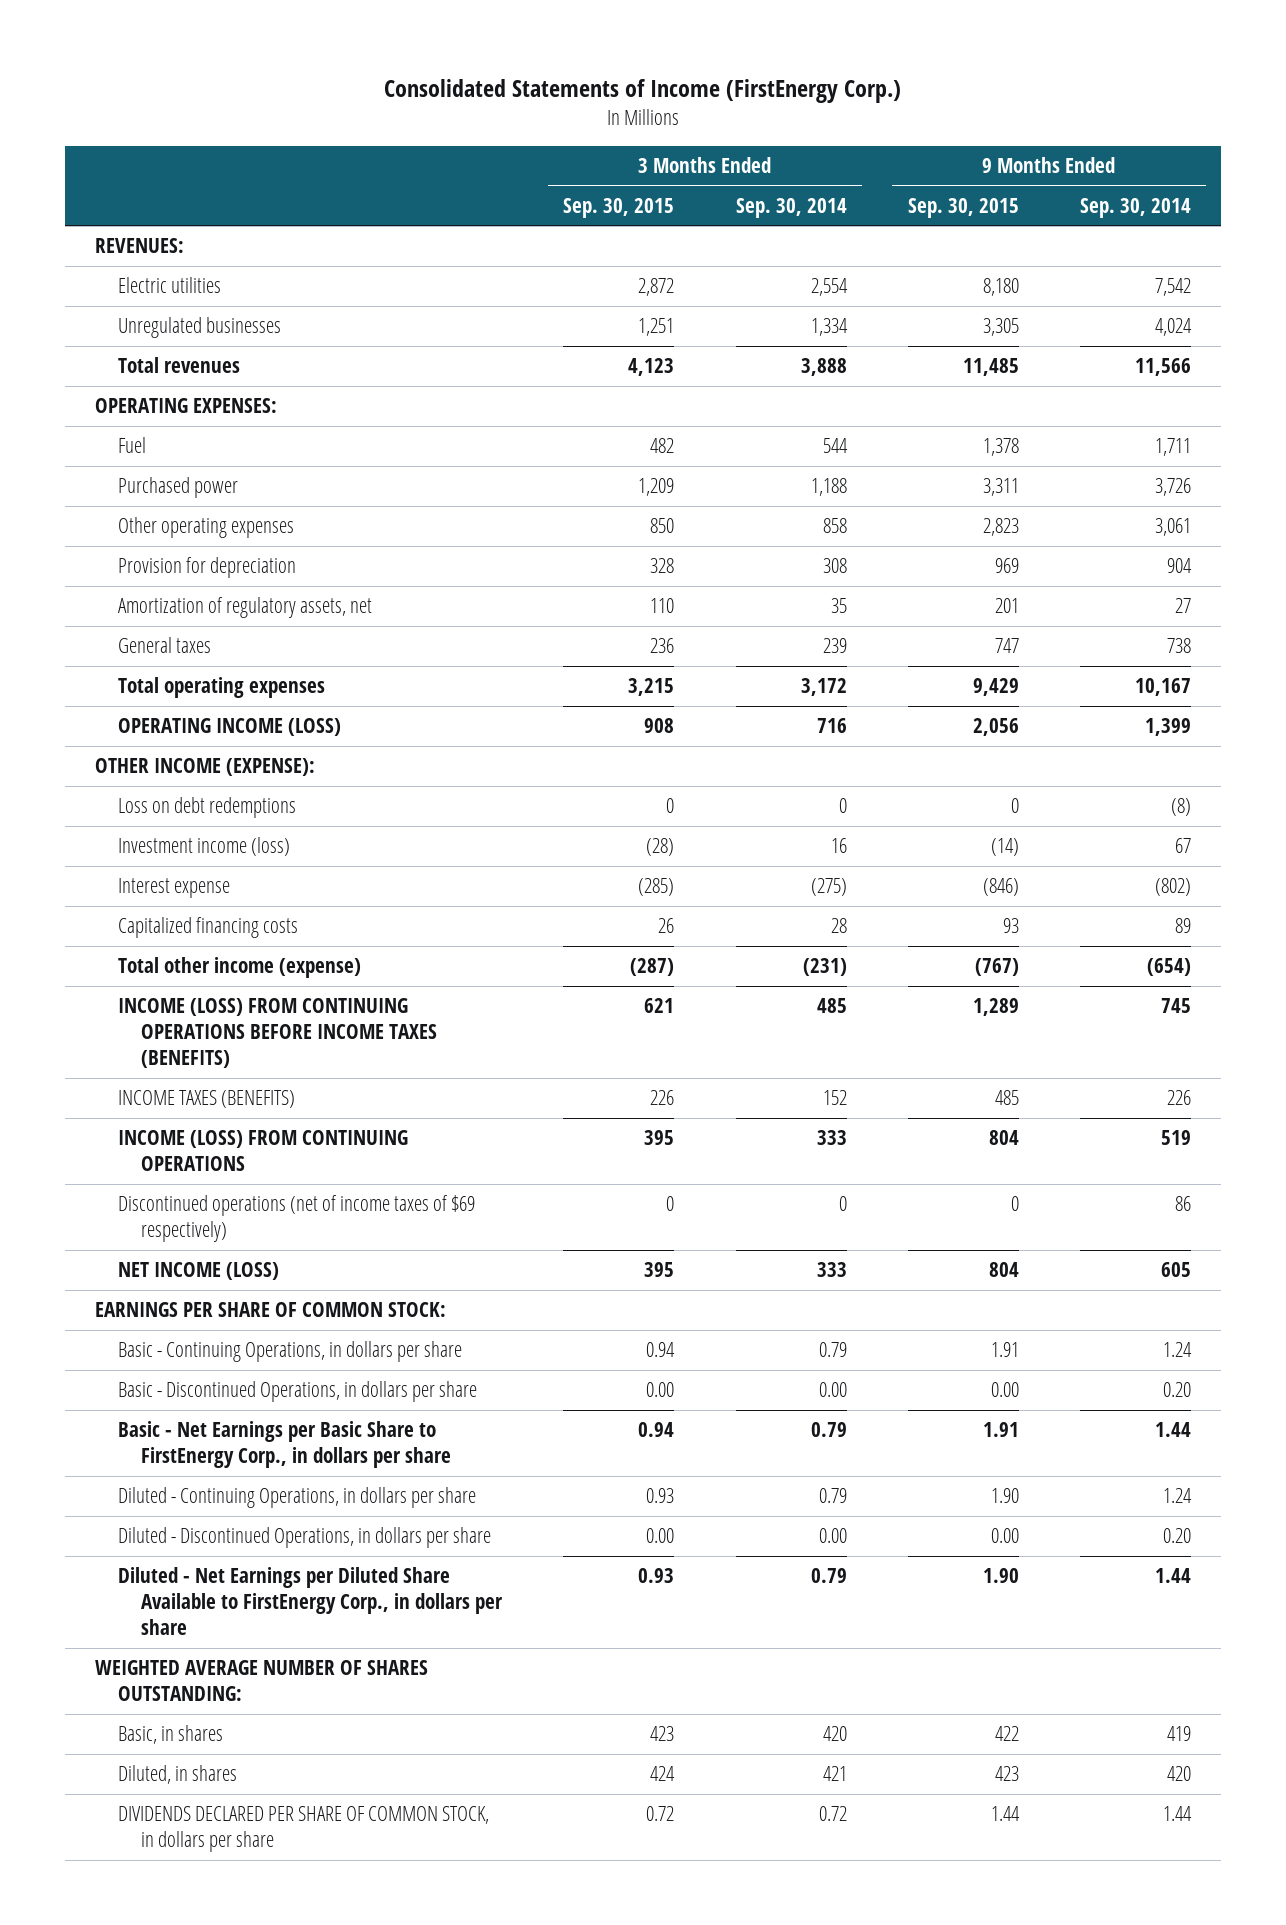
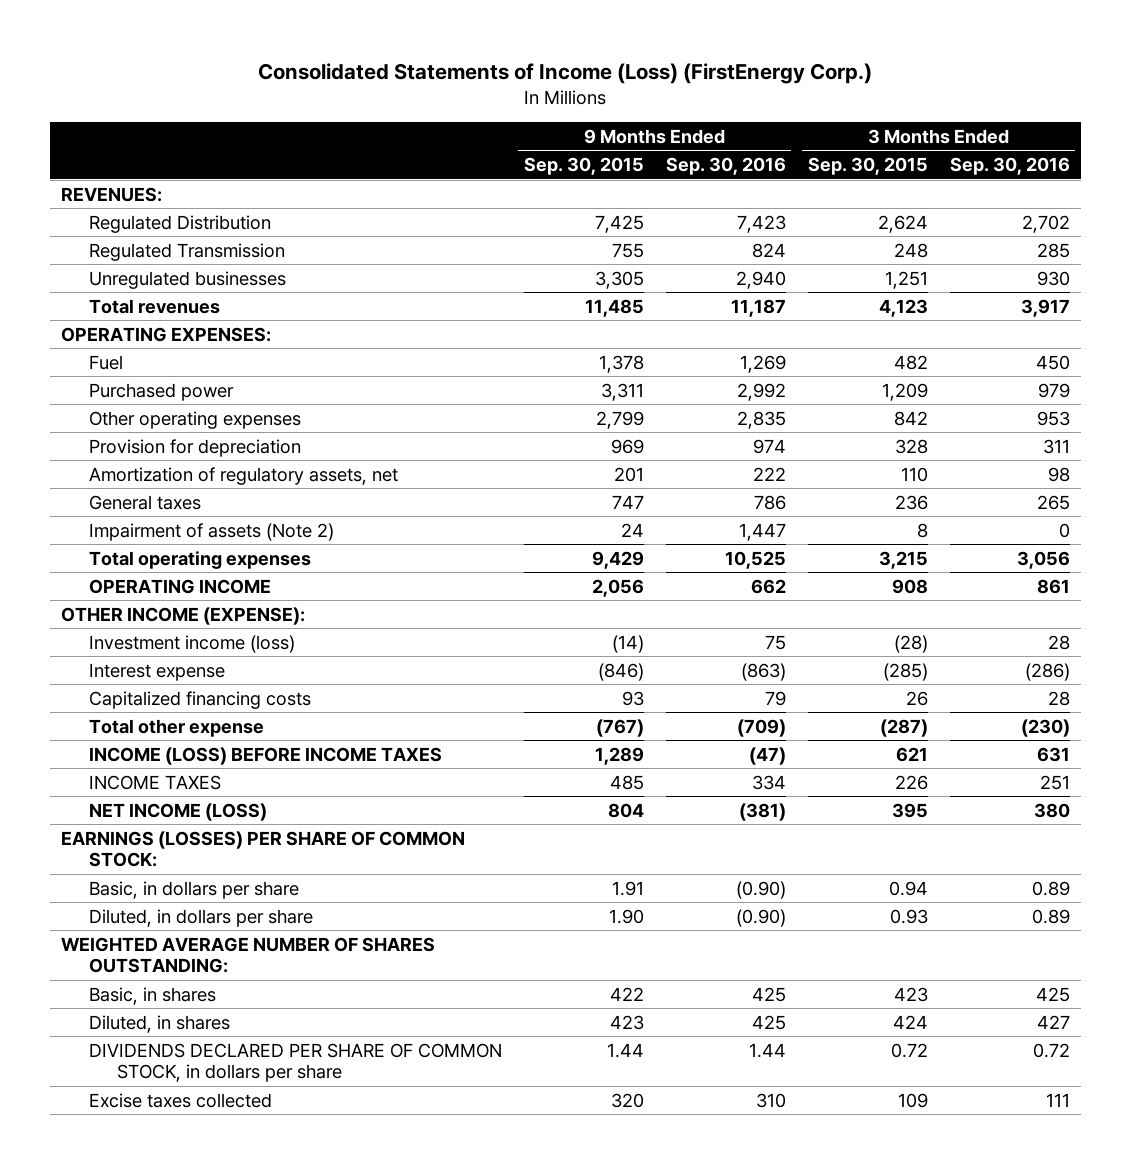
- Consolidated Statements of Income (FirstEnergy Corp.)
+ Consolidated Statements of Income (Loss) (FirstEnergy Corp.)
- | 3 Months Ended Sep. 30, 2015 | 3 Months Ended Sep. 30, 2014 | 9 Months Ended Sep. 30, 2015 | 9 Months Ended Sep. 30, 2014
+ | 9 Months Ended Sep. 30, 2015 | 9 Months Ended Sep. 30, 2016 | 3 Months Ended Sep. 30, 2015 | 3 Months Ended Sep. 30, 2016
- Electric utilities | 2,872 | 2,554 | 8,180 | 7,542
+ Regulated Distribution | 7,425 | 7,423 | 2,624 | 2,702
+ Regulated Transmission | 755 | 824 | 248 | 285
- Other operating expenses | 850 | 858 | 2,823 | 3,061
+ Other operating expenses | 2,799 | 2,835 | 842 | 953
+ Impairment of assets (Note 2) | 24 | 1,447 | 8 | 0
- OPERATING INCOME (LOSS) | 908 | 716 | 2,056 | 1,399
+ OPERATING INCOME | 2,056 | 662 | 908 | 861
- Loss on debt redemptions | 0 | 0 | 0 | (8)
- Total other income (expense) | (287) | (231) | (767) | (654)
- INCOME (LOSS) FROM CONTINUING OPERATIONS BEFORE INCOME TAXES (BENEFITS) | 621 | 485 | 1,289 | 745
- INCOME TAXES (BENEFITS) | 226 | 152 | 485 | 226
- INCOME (LOSS) FROM CONTINUING OPERATIONS | 395 | 333 | 804 | 519
- Discontinued operations (net of income taxes of $69 respectively) | 0 | 0 | 0 | 86
+ Total other expense | (767) | (709) | (287) | (230)
+ INCOME (LOSS) BEFORE INCOME TAXES | 1,289 | (47) | 621 | 631
+ INCOME TAXES | 485 | 334 | 226 | 251
- EARNINGS PER SHARE OF COMMON STOCK:
- Basic - Continuing Operations, in dollars per share | 0.94 | 0.79 | 1.91 | 1.24
- Basic - Discontinued Operations, in dollars per share | 0.00 | 0.00 | 0.00 | 0.20
- Basic - Net Earnings per Basic Share to FirstEnergy Corp., in dollars per share | 0.94 | 0.79 | 1.91 | 1.44
- Diluted - Continuing Operations, in dollars per share | 0.93 | 0.79 | 1.90 | 1.24
- Diluted - Discontinued Operations, in dollars per share | 0.00 | 0.00 | 0.00 | 0.20
- Diluted - Net Earnings per Diluted Share Available to FirstEnergy Corp., in dollars per share | 0.93 | 0.79 | 1.90 | 1.44
+ EARNINGS (LOSSES) PER SHARE OF COMMON STOCK:
+ Basic, in dollars per share | 1.91 | (0.90) | 0.94 | 0.89
+ Diluted, in dollars per share | 1.90 | (0.90) | 0.93 | 0.89
+ Excise taxes collected | 320 | 310 | 109 | 111

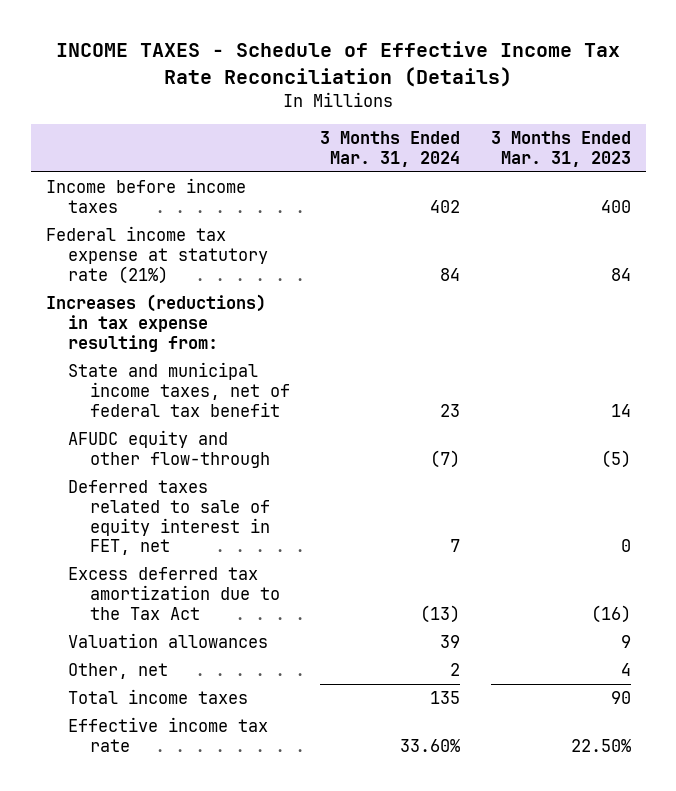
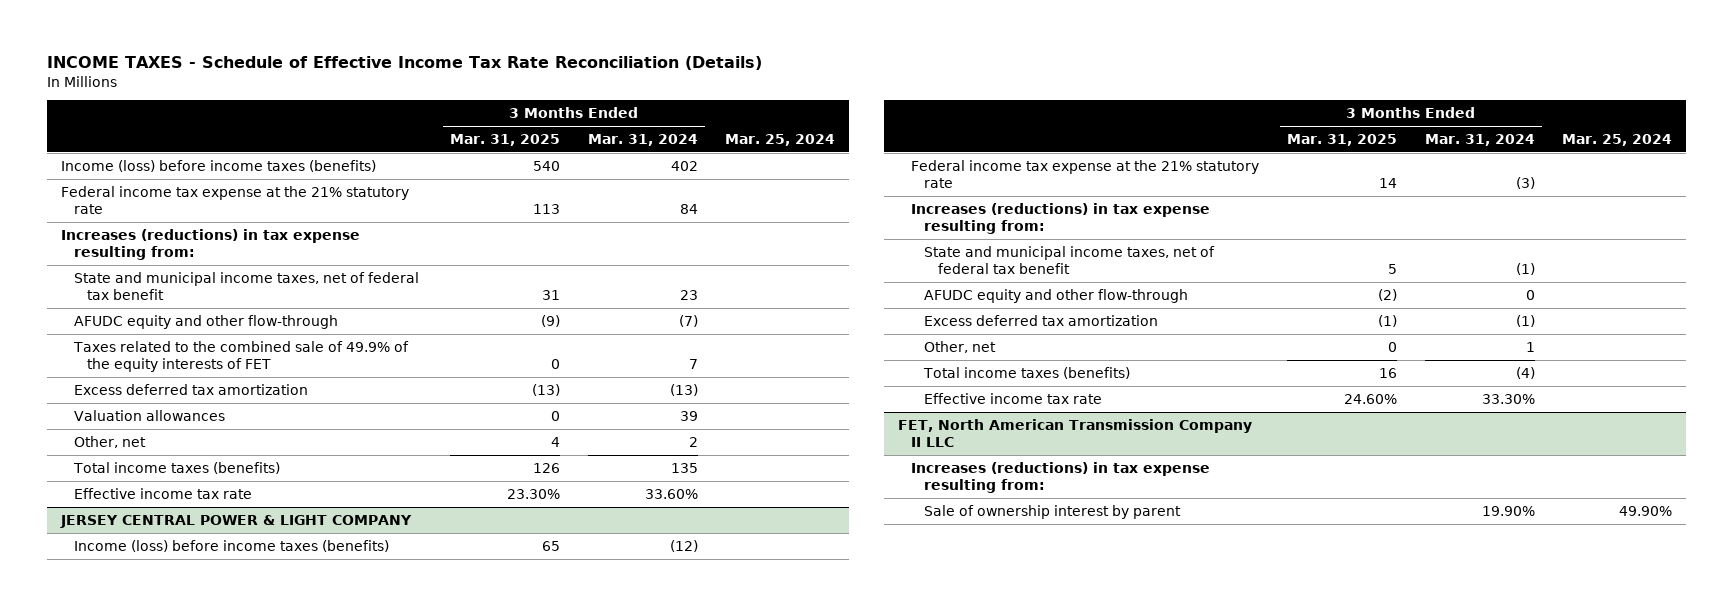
- | 3 Months Ended Mar. 31, 2024 | 3 Months Ended Mar. 31, 2023
+ | 3 Months Ended Mar. 31, 2025 | 3 Months Ended Mar. 31, 2024 | Mar. 25, 2024
- Income before income taxes | 402 | 400
- Federal income tax expense at statutory rate (21%) | 84 | 84
+ Income (loss) before income taxes (benefits) | 540 | 402 |
+ Federal income tax expense at the 21% statutory rate | 113 | 84 |
- Deferred taxes related to sale of equity interest in FET, net | 7 | 0
- Excess deferred tax amortization due to the Tax Act | (13) | (16)
+ Taxes related to the combined sale of 49.9% of the equity interests of FET | 0 | 7 |
+ Excess deferred tax amortization | (13) | (13) |
- Total income taxes | 135 | 90
+ Total income taxes (benefits) | 126 | 135 |
+ JERSEY CENTRAL POWER & LIGHT COMPANY
+ Income (loss) before income taxes (benefits) | 65 | (12) |
+ Federal income tax expense at the 21% statutory rate | 14 | (3) |
+ Increases (reductions) in tax expense resulting from:
+ State and municipal income taxes, net of federal tax benefit | 5 | (1) |
+ AFUDC equity and other flow-through | (2) | 0 |
+ Excess deferred tax amortization | (1) | (1) |
+ Other, net | 0 | 1 |
+ Total income taxes (benefits) | 16 | (4) |
+ Effective income tax rate | 24.60% | 33.30% |
+ FET, North American Transmission Company II LLC
+ Increases (reductions) in tax expense resulting from:
+ Sale of ownership interest by parent | | 19.90% | 49.90%

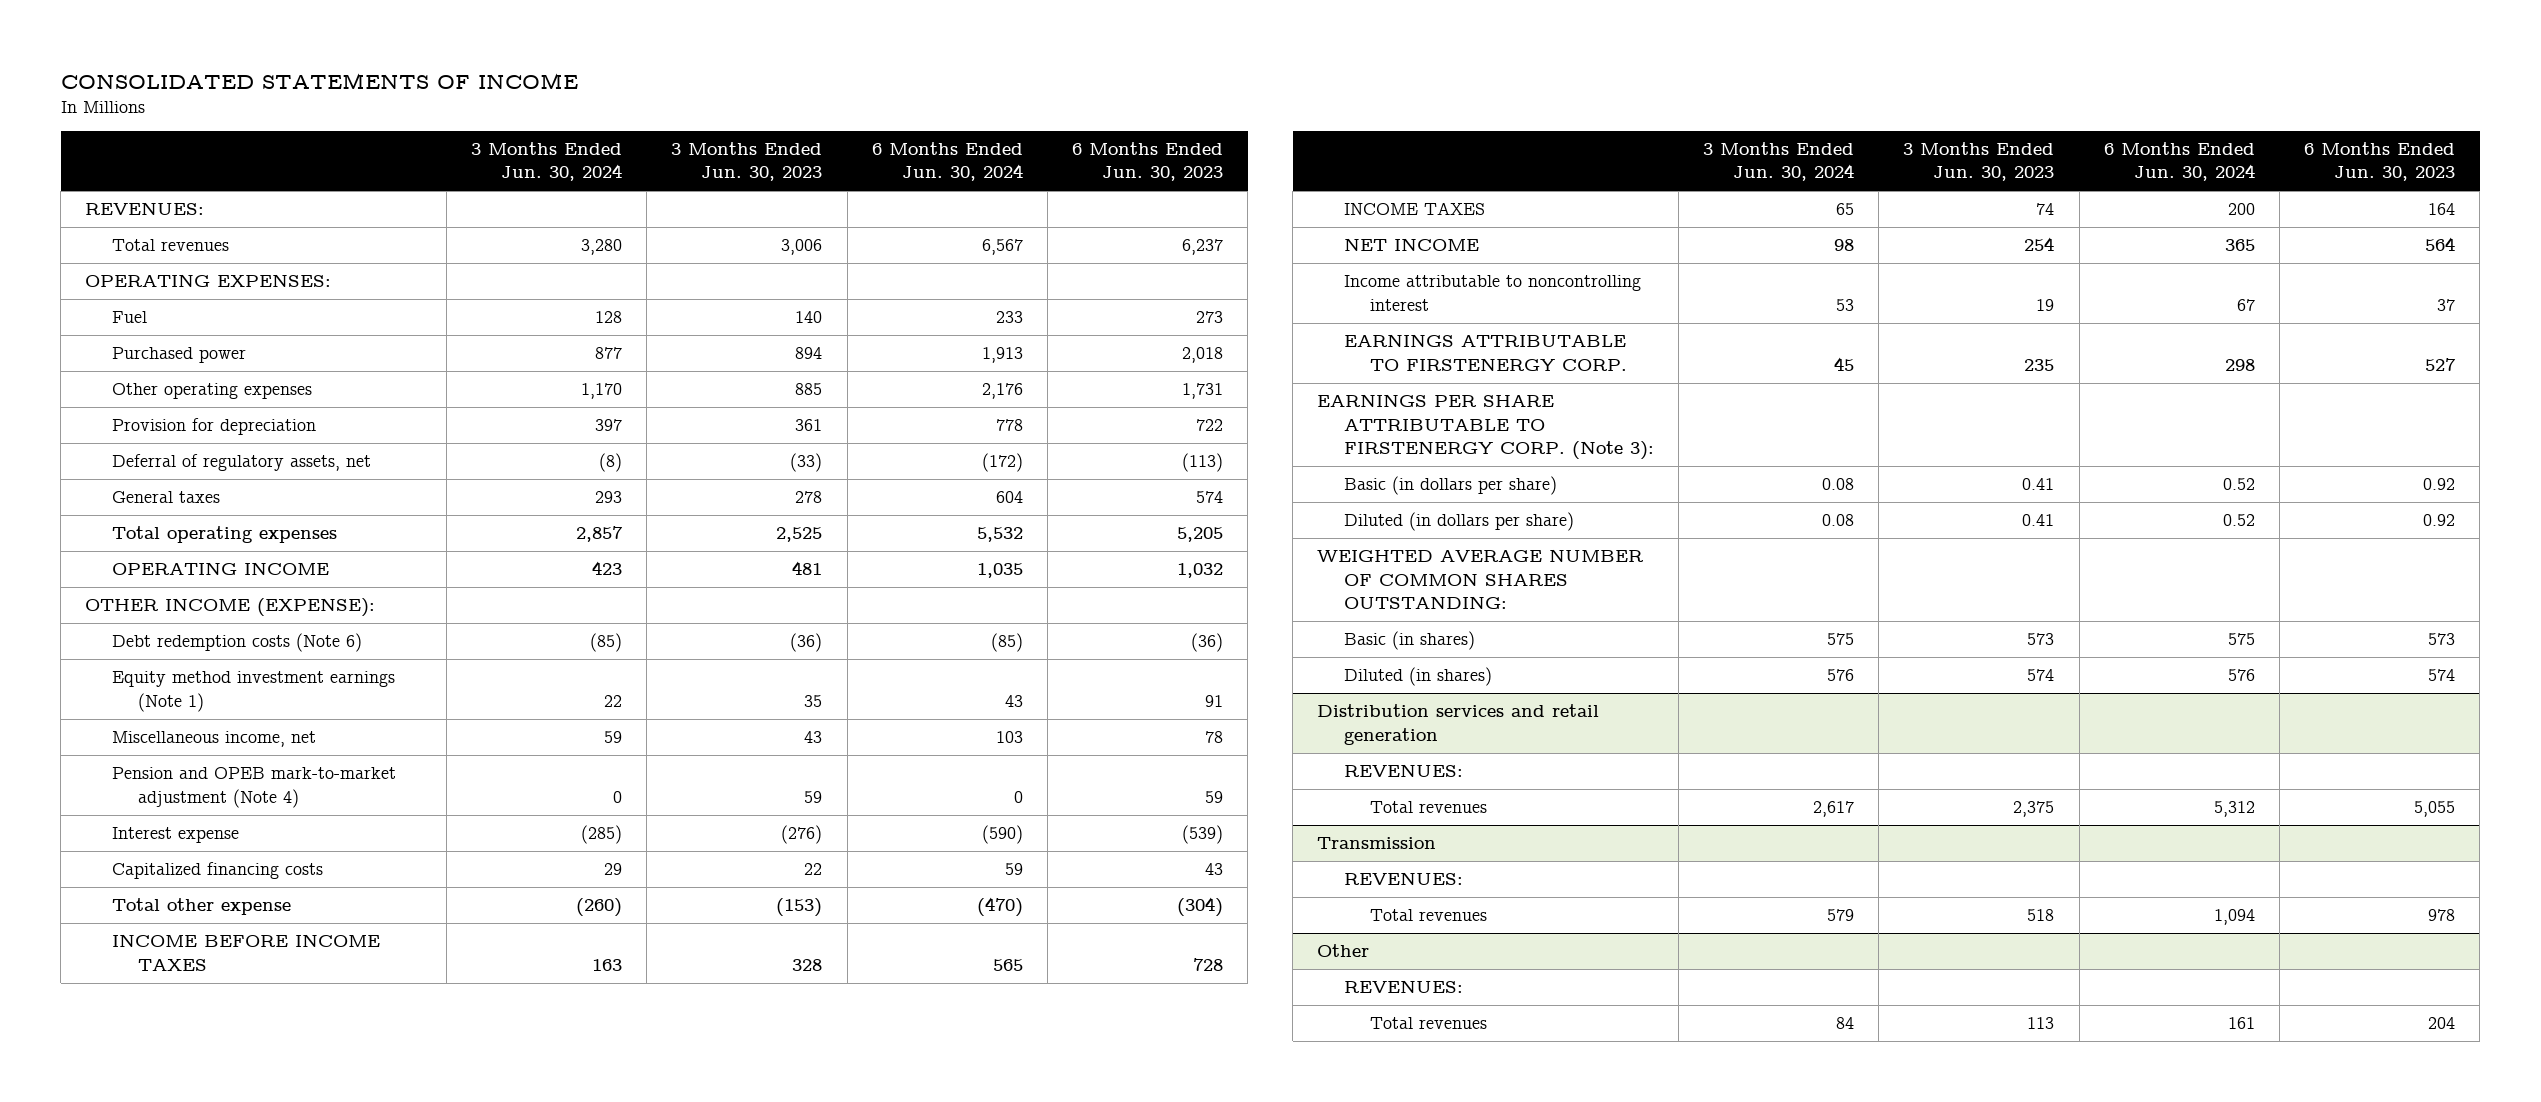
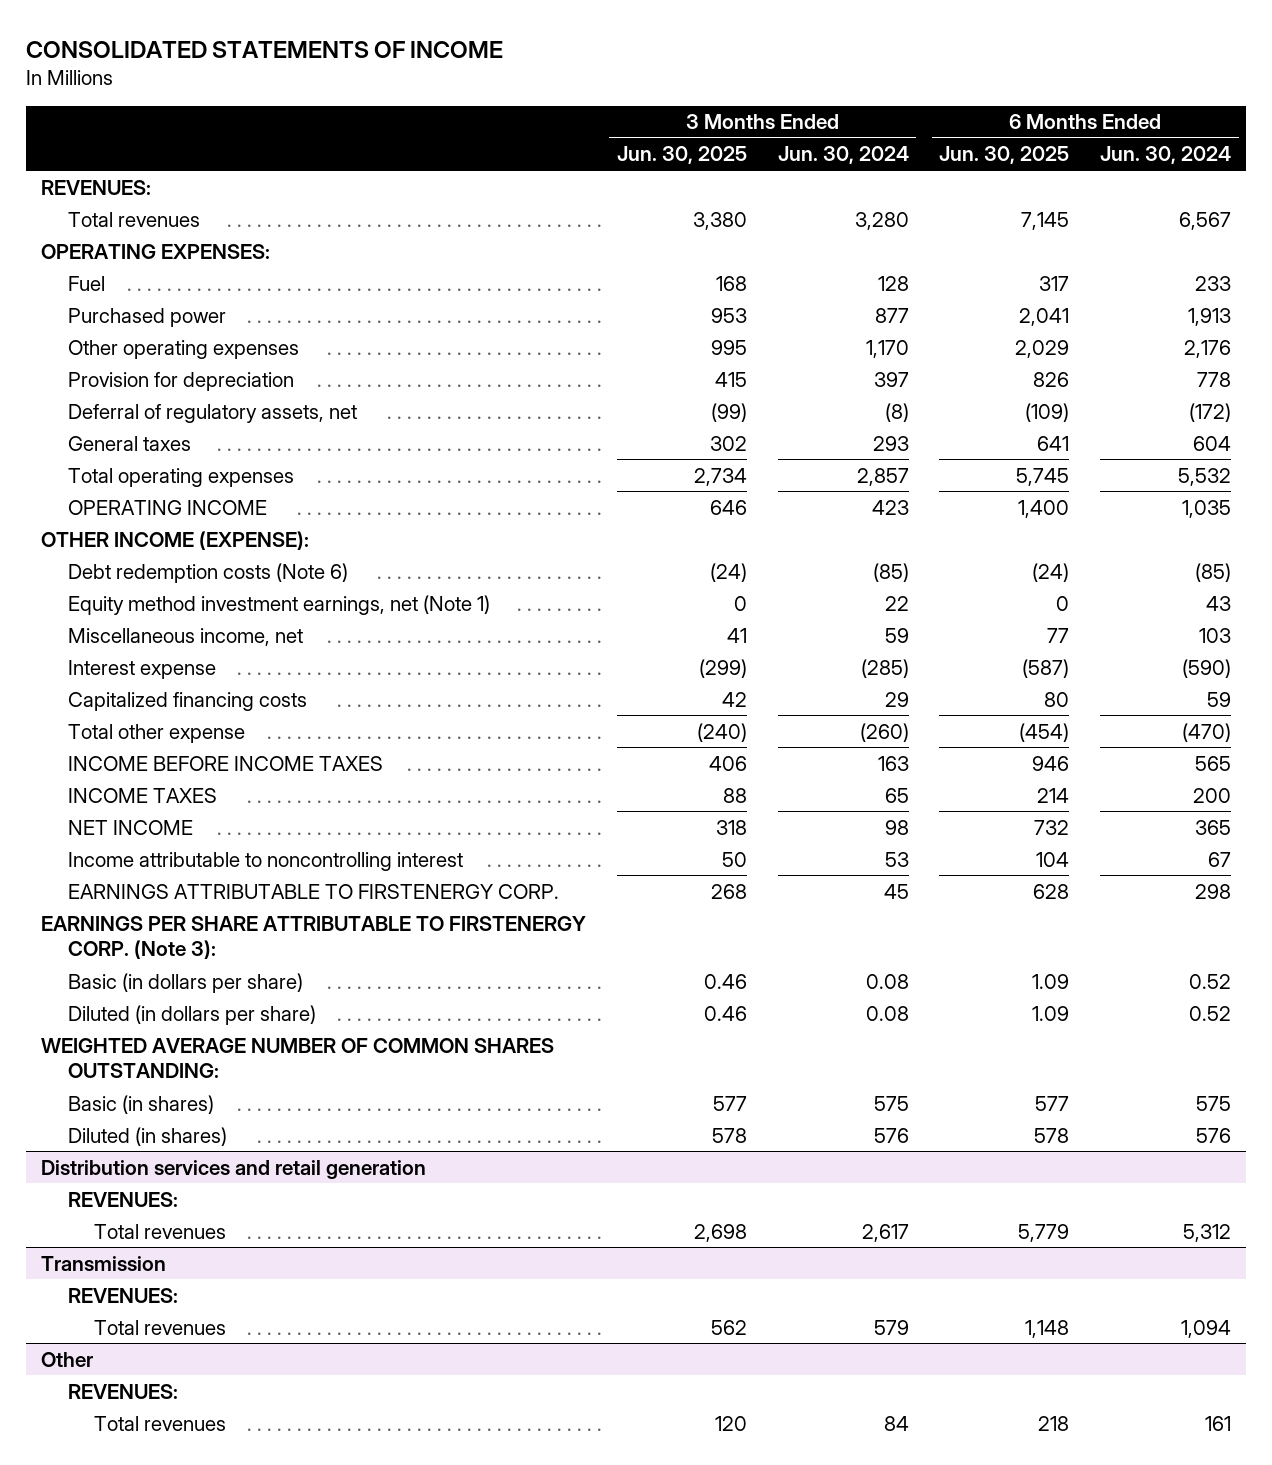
- | 3 Months Ended Jun. 30, 2024 | 3 Months Ended Jun. 30, 2023 | 6 Months Ended Jun. 30, 2024 | 6 Months Ended Jun. 30, 2023
+ | 3 Months Ended Jun. 30, 2025 | 3 Months Ended Jun. 30, 2024 | 6 Months Ended Jun. 30, 2025 | 6 Months Ended Jun. 30, 2024
- Equity method investment earnings (Note 1) | 22 | 35 | 43 | 91
+ Equity method investment earnings, net (Note 1) | 0 | 22 | 0 | 43
- Pension and OPEB mark-to-market adjustment (Note 4) | 0 | 59 | 0 | 59

